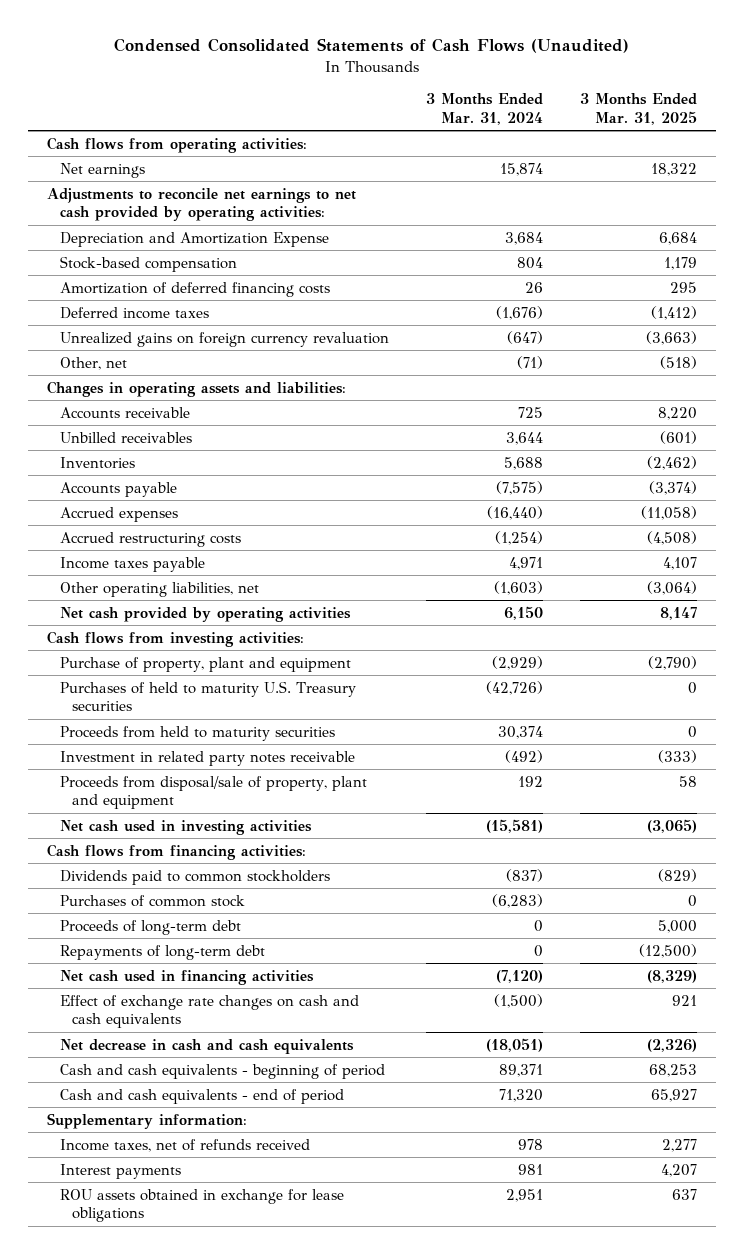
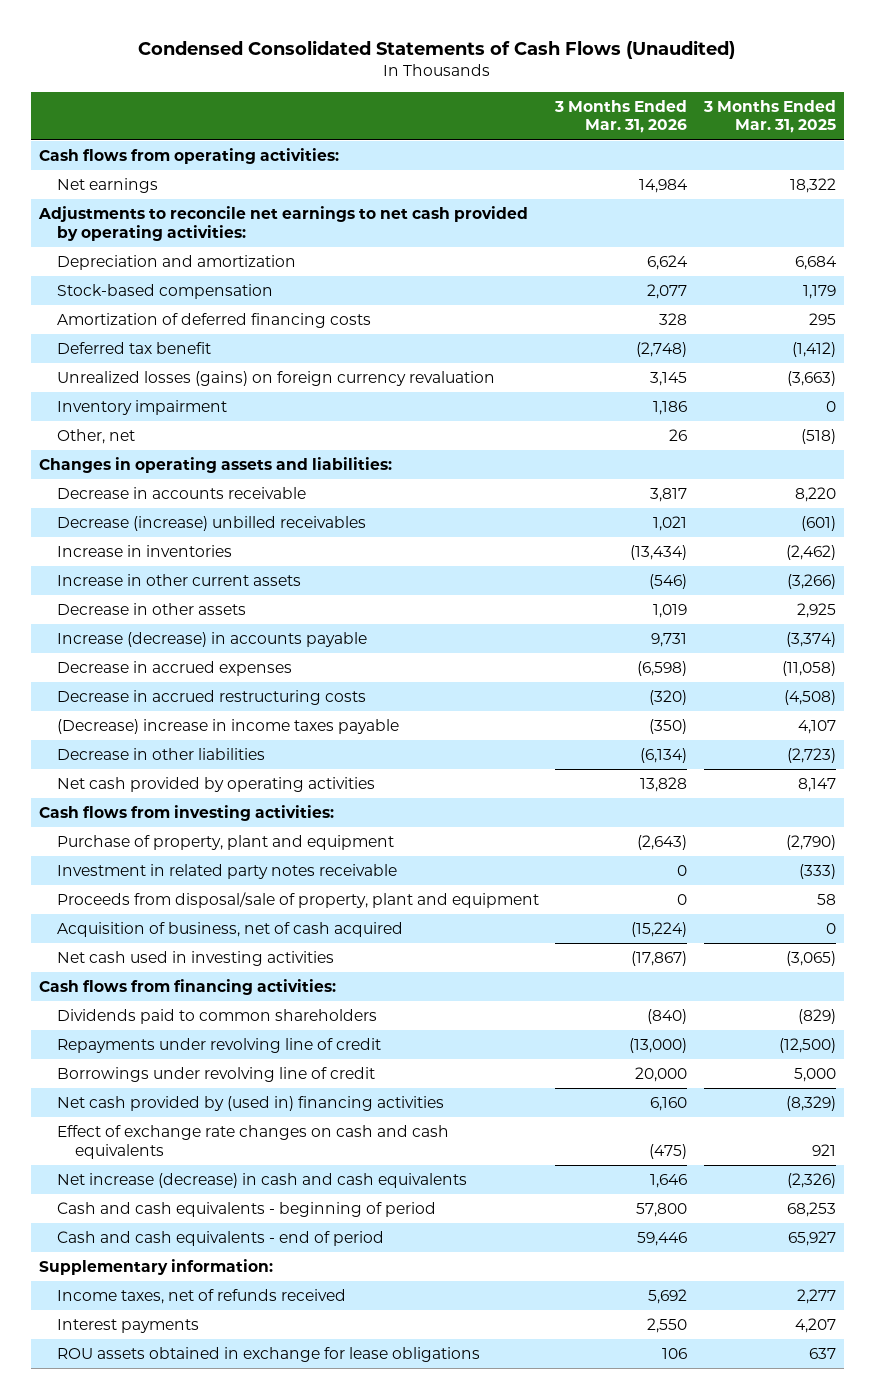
- | 3 Months Ended Mar. 31, 2024 | 3 Months Ended Mar. 31, 2025
+ | 3 Months Ended Mar. 31, 2026 | 3 Months Ended Mar. 31, 2025
- Depreciation and Amortization Expense | 3,684 | 6,684
+ Depreciation and amortization | 6,624 | 6,684
- Deferred income taxes | (1,676) | (1,412)
- Unrealized gains on foreign currency revaluation | (647) | (3,663)
+ Deferred tax benefit | (2,748) | (1,412)
+ Unrealized losses (gains) on foreign currency revaluation | 3,145 | (3,663)
+ Inventory impairment | 1,186 | 0
- Accounts receivable | 725 | 8,220
- Unbilled receivables | 3,644 | (601)
- Inventories | 5,688 | (2,462)
- Accounts payable | (7,575) | (3,374)
- Accrued expenses | (16,440) | (11,058)
- Accrued restructuring costs | (1,254) | (4,508)
- Income taxes payable | 4,971 | 4,107
- Other operating liabilities, net | (1,603) | (3,064)
+ Decrease in accounts receivable | 3,817 | 8,220
+ Decrease (increase) unbilled receivables | 1,021 | (601)
+ Increase in inventories | (13,434) | (2,462)
+ Increase in other current assets | (546) | (3,266)
+ Decrease in other assets | 1,019 | 2,925
+ Increase (decrease) in accounts payable | 9,731 | (3,374)
+ Decrease in accrued expenses | (6,598) | (11,058)
+ Decrease in accrued restructuring costs | (320) | (4,508)
+ (Decrease) increase in income taxes payable | (350) | 4,107
+ Decrease in other liabilities | (6,134) | (2,723)
- Purchases of held to maturity U.S. Treasury securities | (42,726) | 0
- Proceeds from held to maturity securities | 30,374 | 0
+ Acquisition of business, net of cash acquired | (15,224) | 0
- Dividends paid to common stockholders | (837) | (829)
- Purchases of common stock | (6,283) | 0
- Proceeds of long-term debt | 0 | 5,000
- Repayments of long-term debt | 0 | (12,500)
- Net cash used in financing activities | (7,120) | (8,329)
+ Dividends paid to common shareholders | (840) | (829)
+ Repayments under revolving line of credit | (13,000) | (12,500)
+ Borrowings under revolving line of credit | 20,000 | 5,000
+ Net cash provided by (used in) financing activities | 6,160 | (8,329)
- Net decrease in cash and cash equivalents | (18,051) | (2,326)
+ Net increase (decrease) in cash and cash equivalents | 1,646 | (2,326)

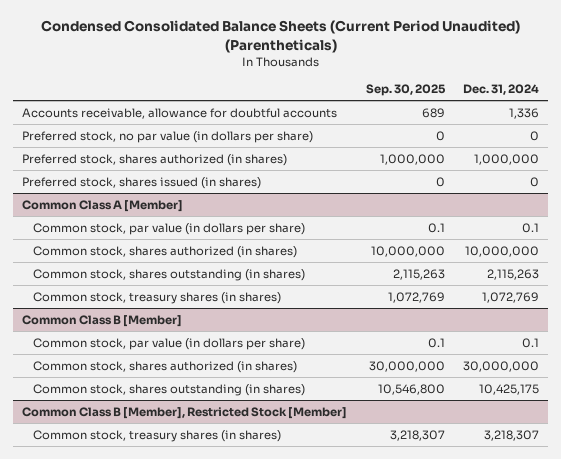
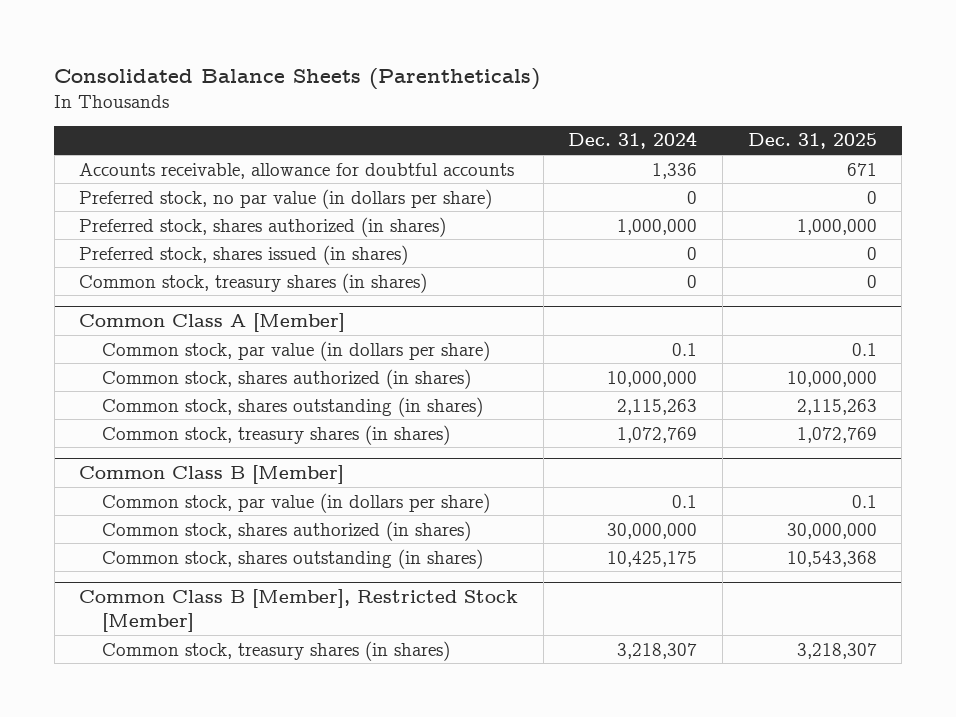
- Condensed Consolidated Balance Sheets (Current Period Unaudited) (Parentheticals)
+ Consolidated Balance Sheets (Parentheticals)
- | Sep. 30, 2025 | Dec. 31, 2024
+ | Dec. 31, 2024 | Dec. 31, 2025
+ Common stock, treasury shares (in shares) | 0 | 0

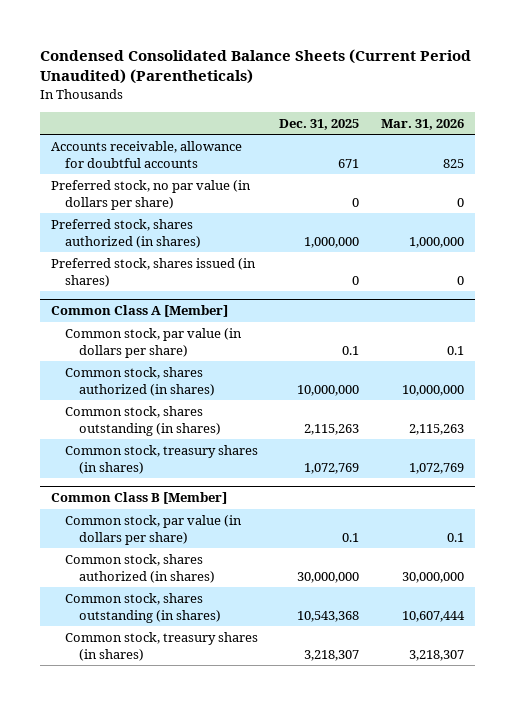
- Consolidated Balance Sheets (Parentheticals)
+ Condensed Consolidated Balance Sheets (Current Period Unaudited) (Parentheticals)
- | Dec. 31, 2024 | Dec. 31, 2025
+ | Dec. 31, 2025 | Mar. 31, 2026
- Common stock, treasury shares (in shares) | 0 | 0
- Common Class B [Member], Restricted Stock [Member]

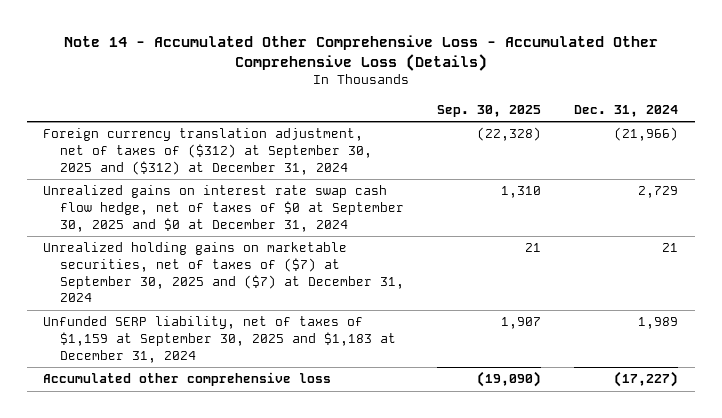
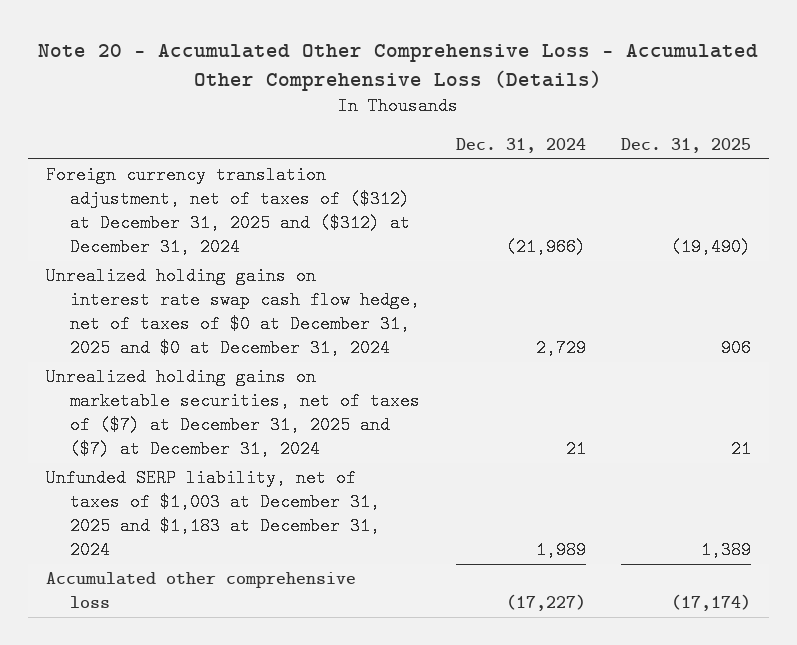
- Note 14 - Accumulated Other Comprehensive Loss - Accumulated Other Comprehensive Loss (Details)
+ Note 20 - Accumulated Other Comprehensive Loss - Accumulated Other Comprehensive Loss (Details)
- | Sep. 30, 2025 | Dec. 31, 2024
+ | Dec. 31, 2024 | Dec. 31, 2025
- Foreign currency translation adjustment, net of taxes of ($312) at September 30, 2025 and ($312) at December 31, 2024 | (22,328) | (21,966)
- Unrealized gains on interest rate swap cash flow hedge, net of taxes of $0 at September 30, 2025 and $0 at December 31, 2024 | 1,310 | 2,729
- Unrealized holding gains on marketable securities, net of taxes of ($7) at September 30, 2025 and ($7) at December 31, 2024 | 21 | 21
- Unfunded SERP liability, net of taxes of $1,159 at September 30, 2025 and $1,183 at December 31, 2024 | 1,907 | 1,989
+ Foreign currency translation adjustment, net of taxes of ($312) at December 31, 2025 and ($312) at December 31, 2024 | (21,966) | (19,490)
+ Unrealized holding gains on interest rate swap cash flow hedge, net of taxes of $0 at December 31, 2025 and $0 at December 31, 2024 | 2,729 | 906
+ Unrealized holding gains on marketable securities, net of taxes of ($7) at December 31, 2025 and ($7) at December 31, 2024 | 21 | 21
+ Unfunded SERP liability, net of taxes of $1,003 at December 31, 2025 and $1,183 at December 31, 2024 | 1,989 | 1,389

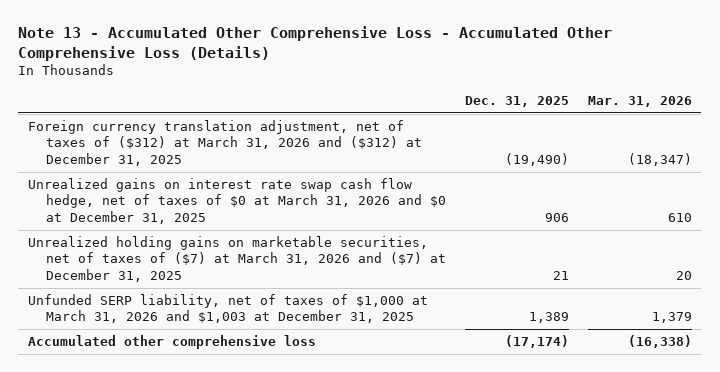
- Note 20 - Accumulated Other Comprehensive Loss - Accumulated Other Comprehensive Loss (Details)
+ Note 13 - Accumulated Other Comprehensive Loss - Accumulated Other Comprehensive Loss (Details)
- | Dec. 31, 2024 | Dec. 31, 2025
+ | Dec. 31, 2025 | Mar. 31, 2026
- Foreign currency translation adjustment, net of taxes of ($312) at December 31, 2025 and ($312) at December 31, 2024 | (21,966) | (19,490)
- Unrealized holding gains on interest rate swap cash flow hedge, net of taxes of $0 at December 31, 2025 and $0 at December 31, 2024 | 2,729 | 906
- Unrealized holding gains on marketable securities, net of taxes of ($7) at December 31, 2025 and ($7) at December 31, 2024 | 21 | 21
- Unfunded SERP liability, net of taxes of $1,003 at December 31, 2025 and $1,183 at December 31, 2024 | 1,989 | 1,389
+ Foreign currency translation adjustment, net of taxes of ($312) at March 31, 2026 and ($312) at December 31, 2025 | (19,490) | (18,347)
+ Unrealized gains on interest rate swap cash flow hedge, net of taxes of $0 at March 31, 2026 and $0 at December 31, 2025 | 906 | 610
+ Unrealized holding gains on marketable securities, net of taxes of ($7) at March 31, 2026 and ($7) at December 31, 2025 | 21 | 20
+ Unfunded SERP liability, net of taxes of $1,000 at March 31, 2026 and $1,003 at December 31, 2025 | 1,389 | 1,379

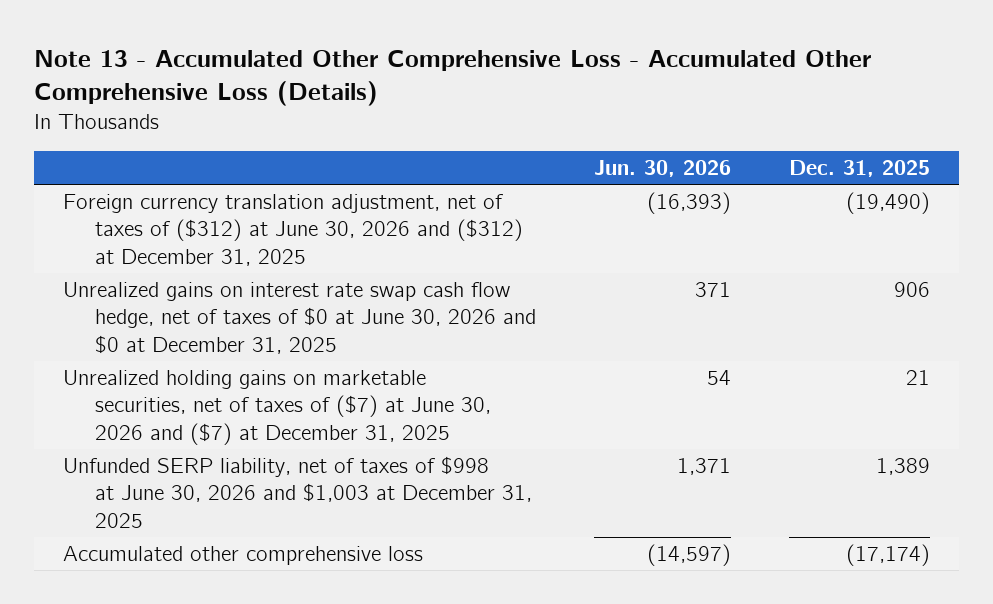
- | Dec. 31, 2025 | Mar. 31, 2026
+ | Jun. 30, 2026 | Dec. 31, 2025
- Foreign currency translation adjustment, net of taxes of ($312) at March 31, 2026 and ($312) at December 31, 2025 | (19,490) | (18,347)
- Unrealized gains on interest rate swap cash flow hedge, net of taxes of $0 at March 31, 2026 and $0 at December 31, 2025 | 906 | 610
- Unrealized holding gains on marketable securities, net of taxes of ($7) at March 31, 2026 and ($7) at December 31, 2025 | 21 | 20
- Unfunded SERP liability, net of taxes of $1,000 at March 31, 2026 and $1,003 at December 31, 2025 | 1,389 | 1,379
+ Foreign currency translation adjustment, net of taxes of ($312) at June 30, 2026 and ($312) at December 31, 2025 | (16,393) | (19,490)
+ Unrealized gains on interest rate swap cash flow hedge, net of taxes of $0 at June 30, 2026 and $0 at December 31, 2025 | 371 | 906
+ Unrealized holding gains on marketable securities, net of taxes of ($7) at June 30, 2026 and ($7) at December 31, 2025 | 54 | 21
+ Unfunded SERP liability, net of taxes of $998 at June 30, 2026 and $1,003 at December 31, 2025 | 1,371 | 1,389

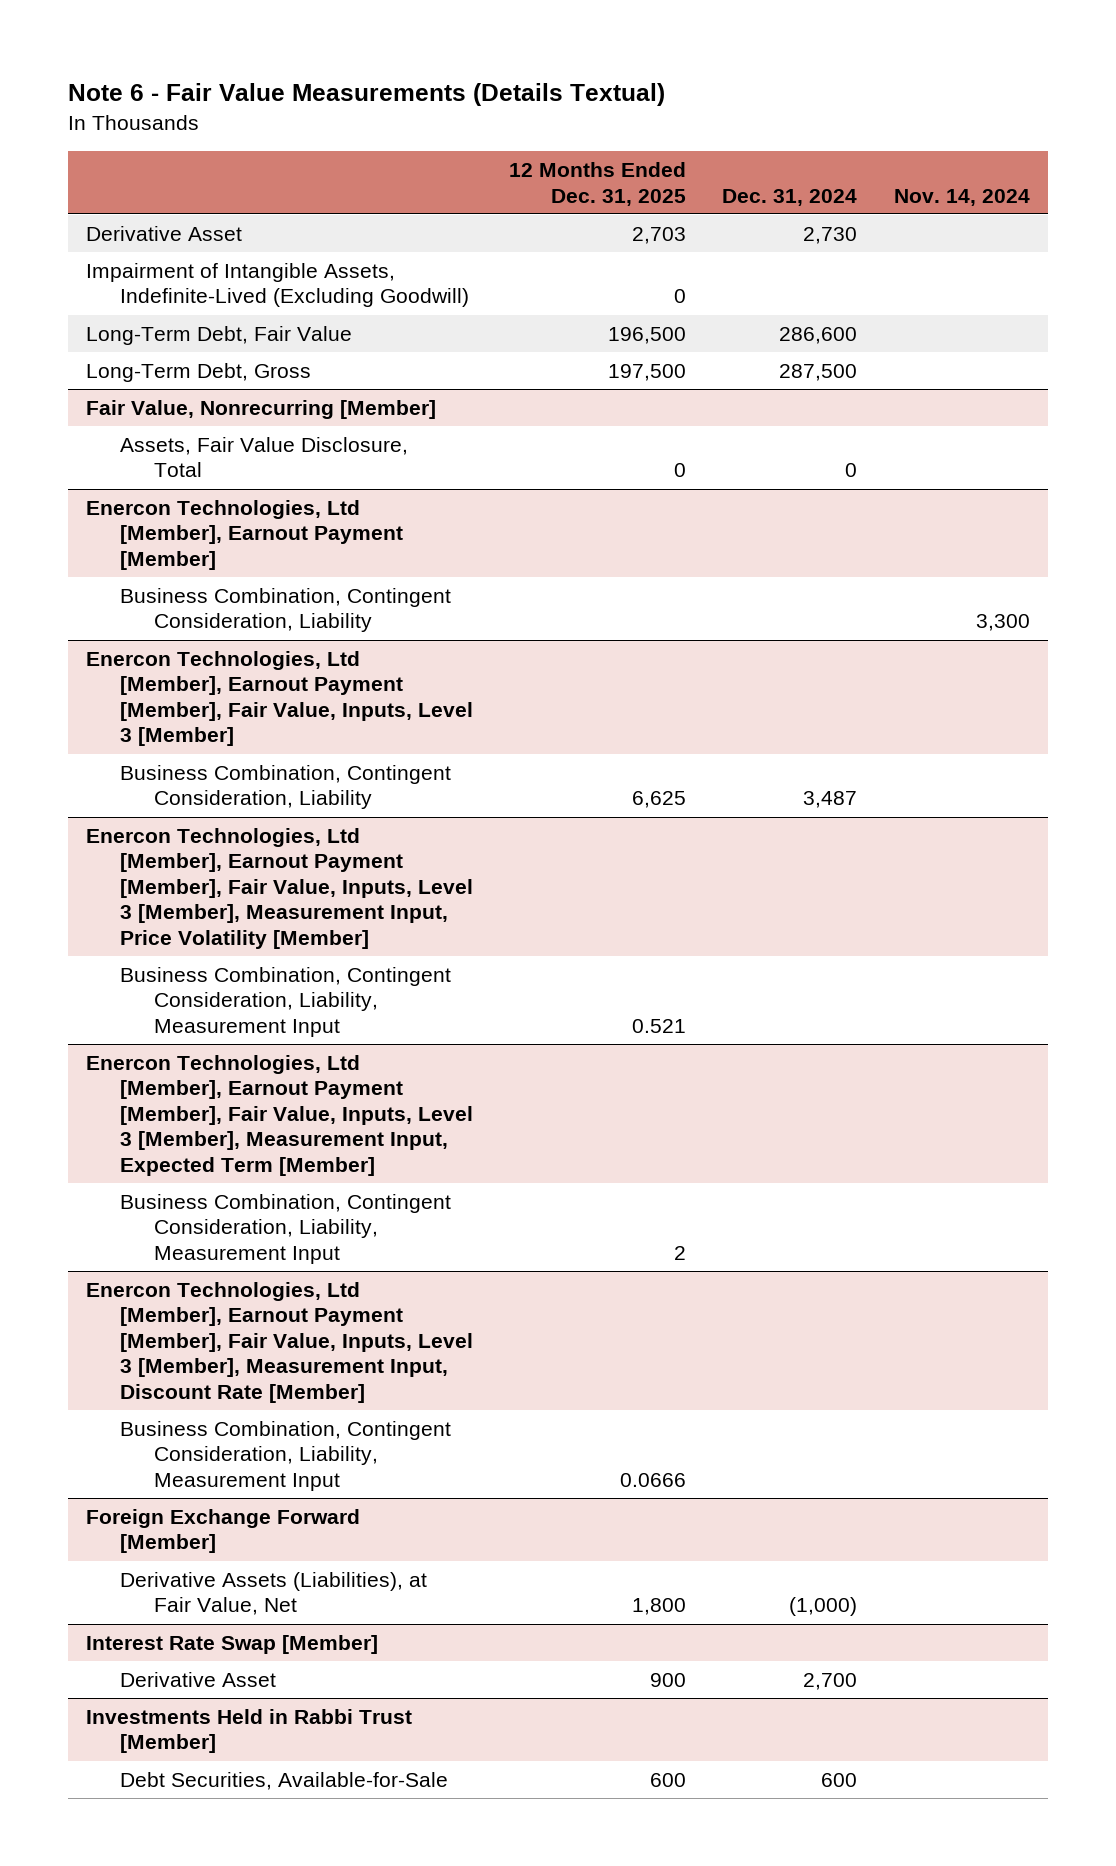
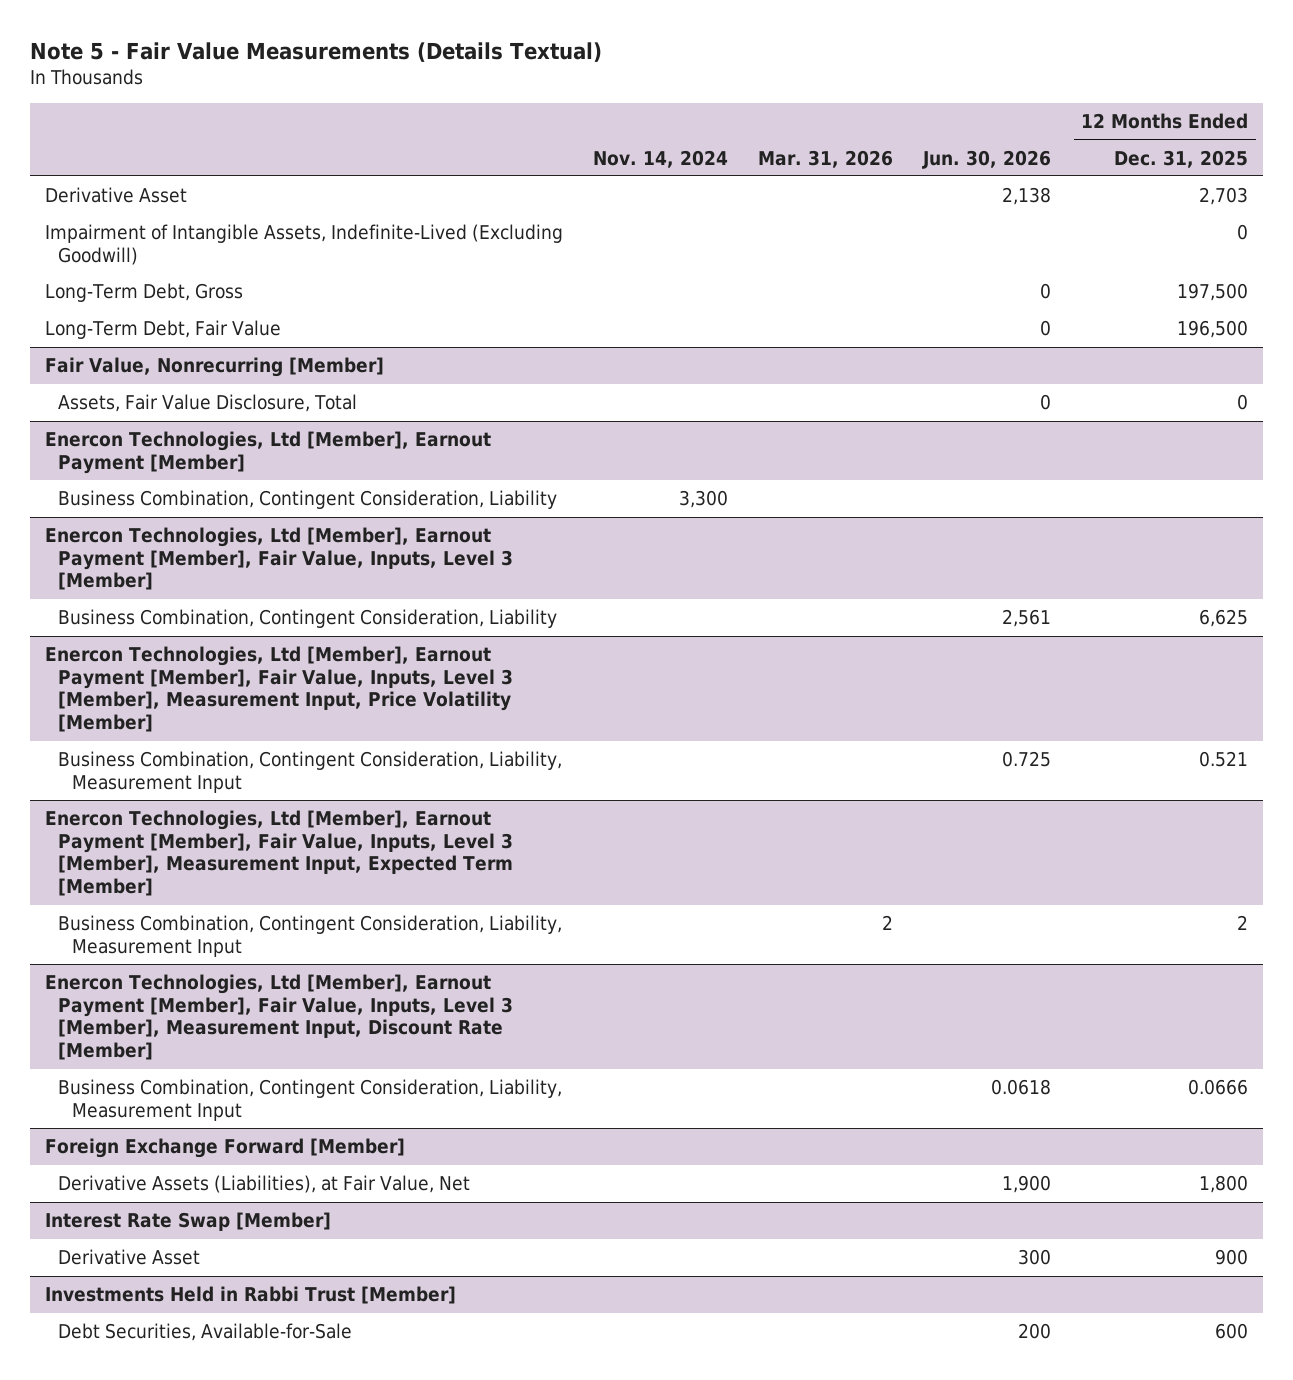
- Note 6 - Fair Value Measurements (Details Textual)
+ Note 5 - Fair Value Measurements (Details Textual)
- | 12 Months Ended Dec. 31, 2025 | Dec. 31, 2024 | Nov. 14, 2024
+ | Nov. 14, 2024 | Mar. 31, 2026 | Jun. 30, 2026 | 12 Months Ended Dec. 31, 2025
moved down: Long-Term Debt, Fair Value | | | 0 | 196,500

